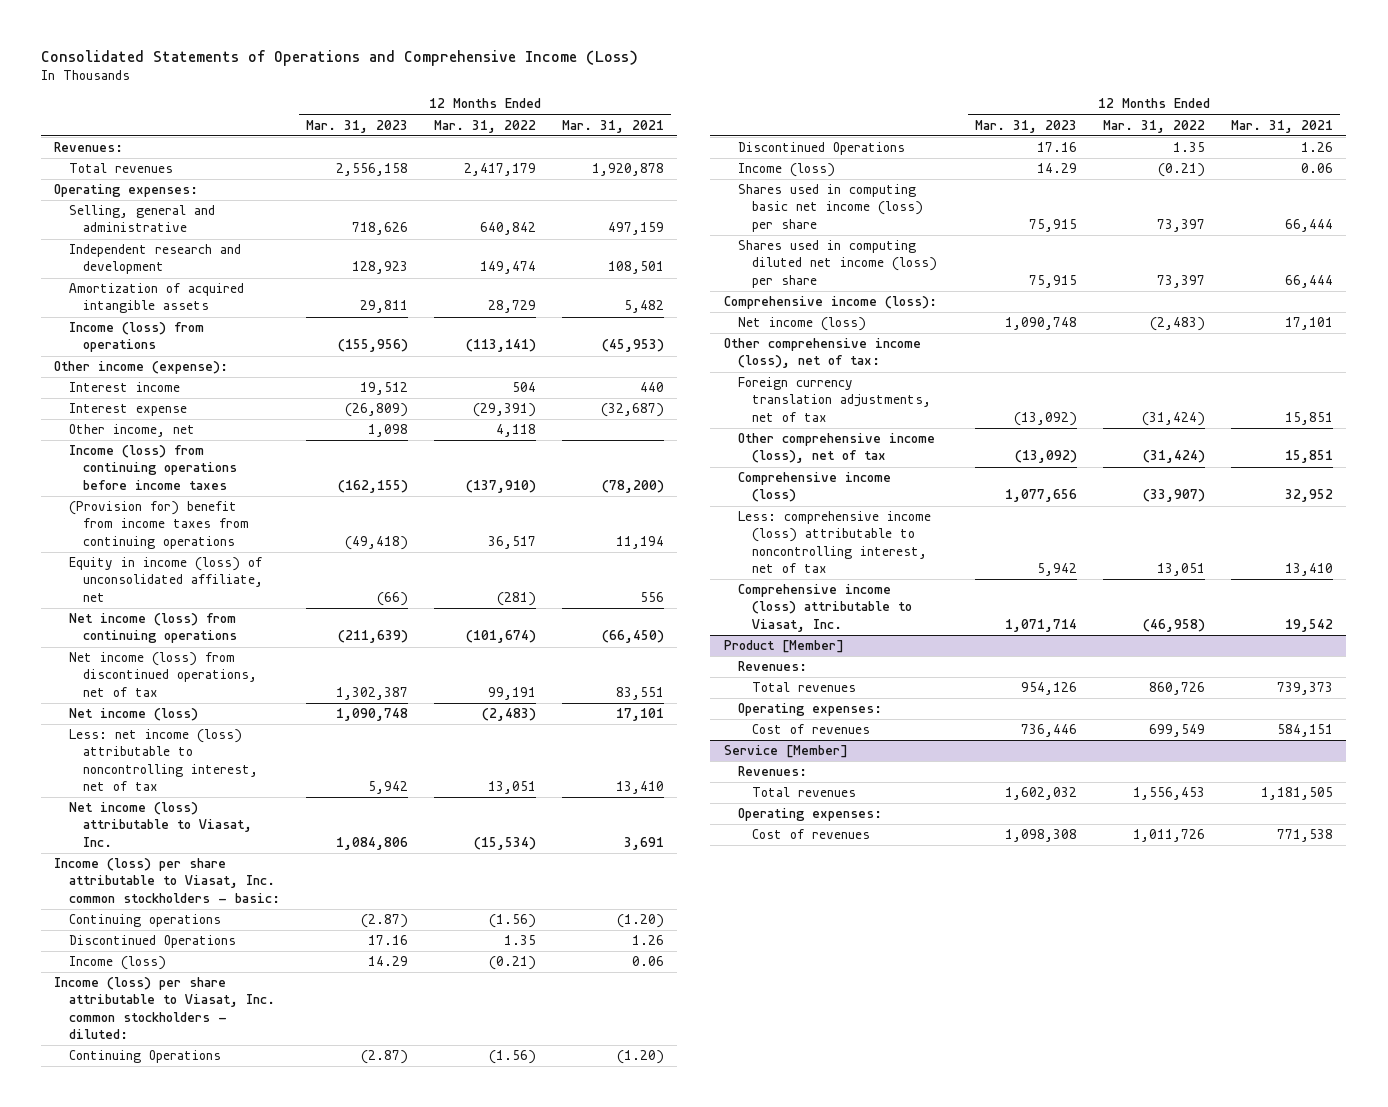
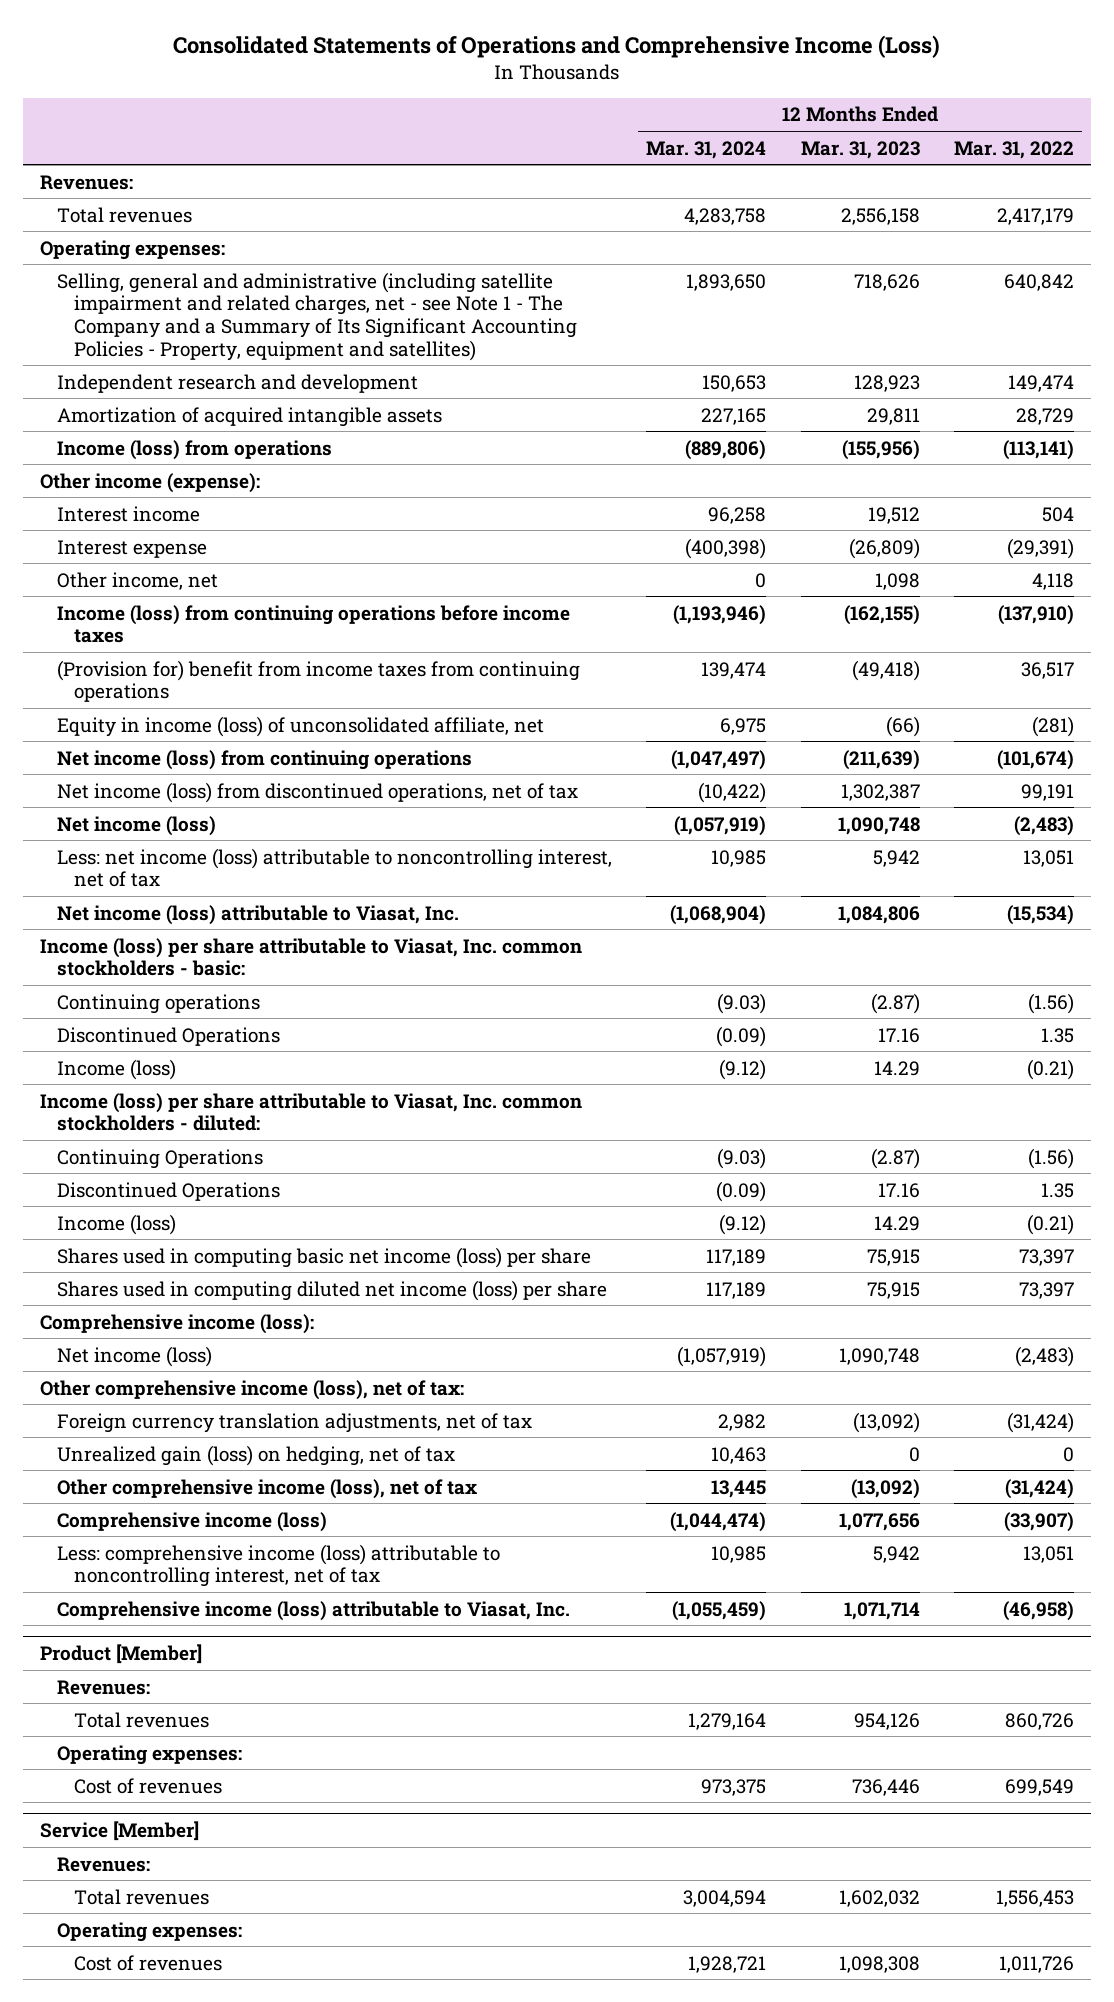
- | 12 Months Ended Mar. 31, 2023 | 12 Months Ended Mar. 31, 2022 | 12 Months Ended Mar. 31, 2021
+ | 12 Months Ended Mar. 31, 2024 | 12 Months Ended Mar. 31, 2023 | 12 Months Ended Mar. 31, 2022
- Selling, general and administrative | 718,626 | 640,842 | 497,159
+ Selling, general and administrative (including satellite impairment and related charges, net - see Note 1 - The Company and a Summary of Its Significant Accounting Policies - Property, equipment and satellites) | 1,893,650 | 718,626 | 640,842
+ Unrealized gain (loss) on hedging, net of tax | 10,463 | 0 | 0

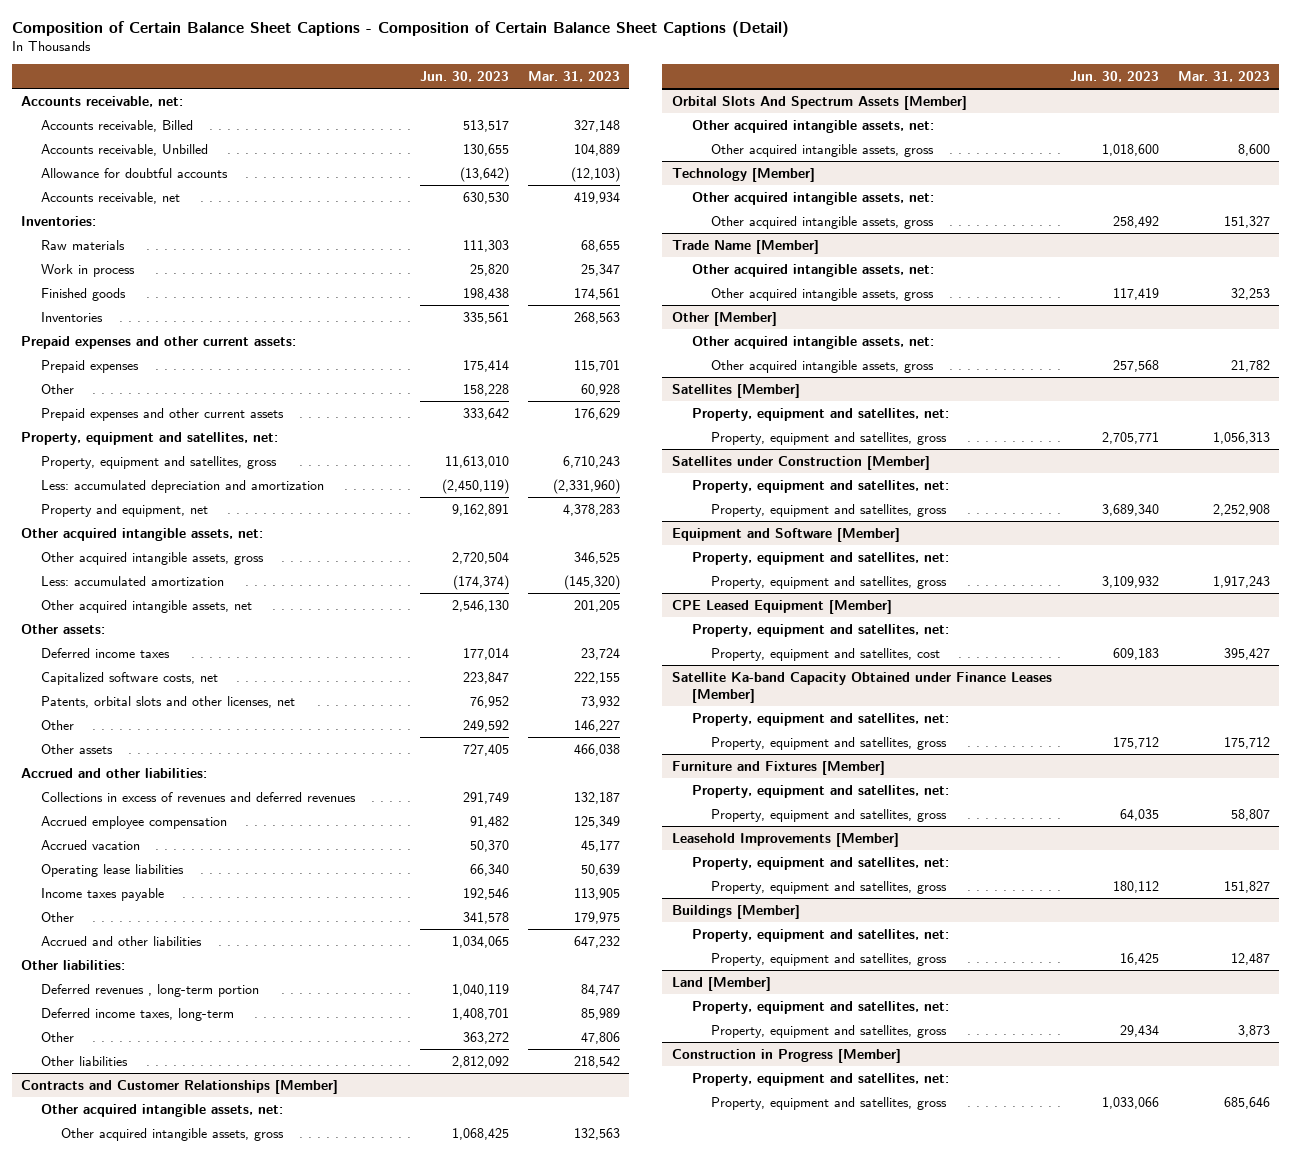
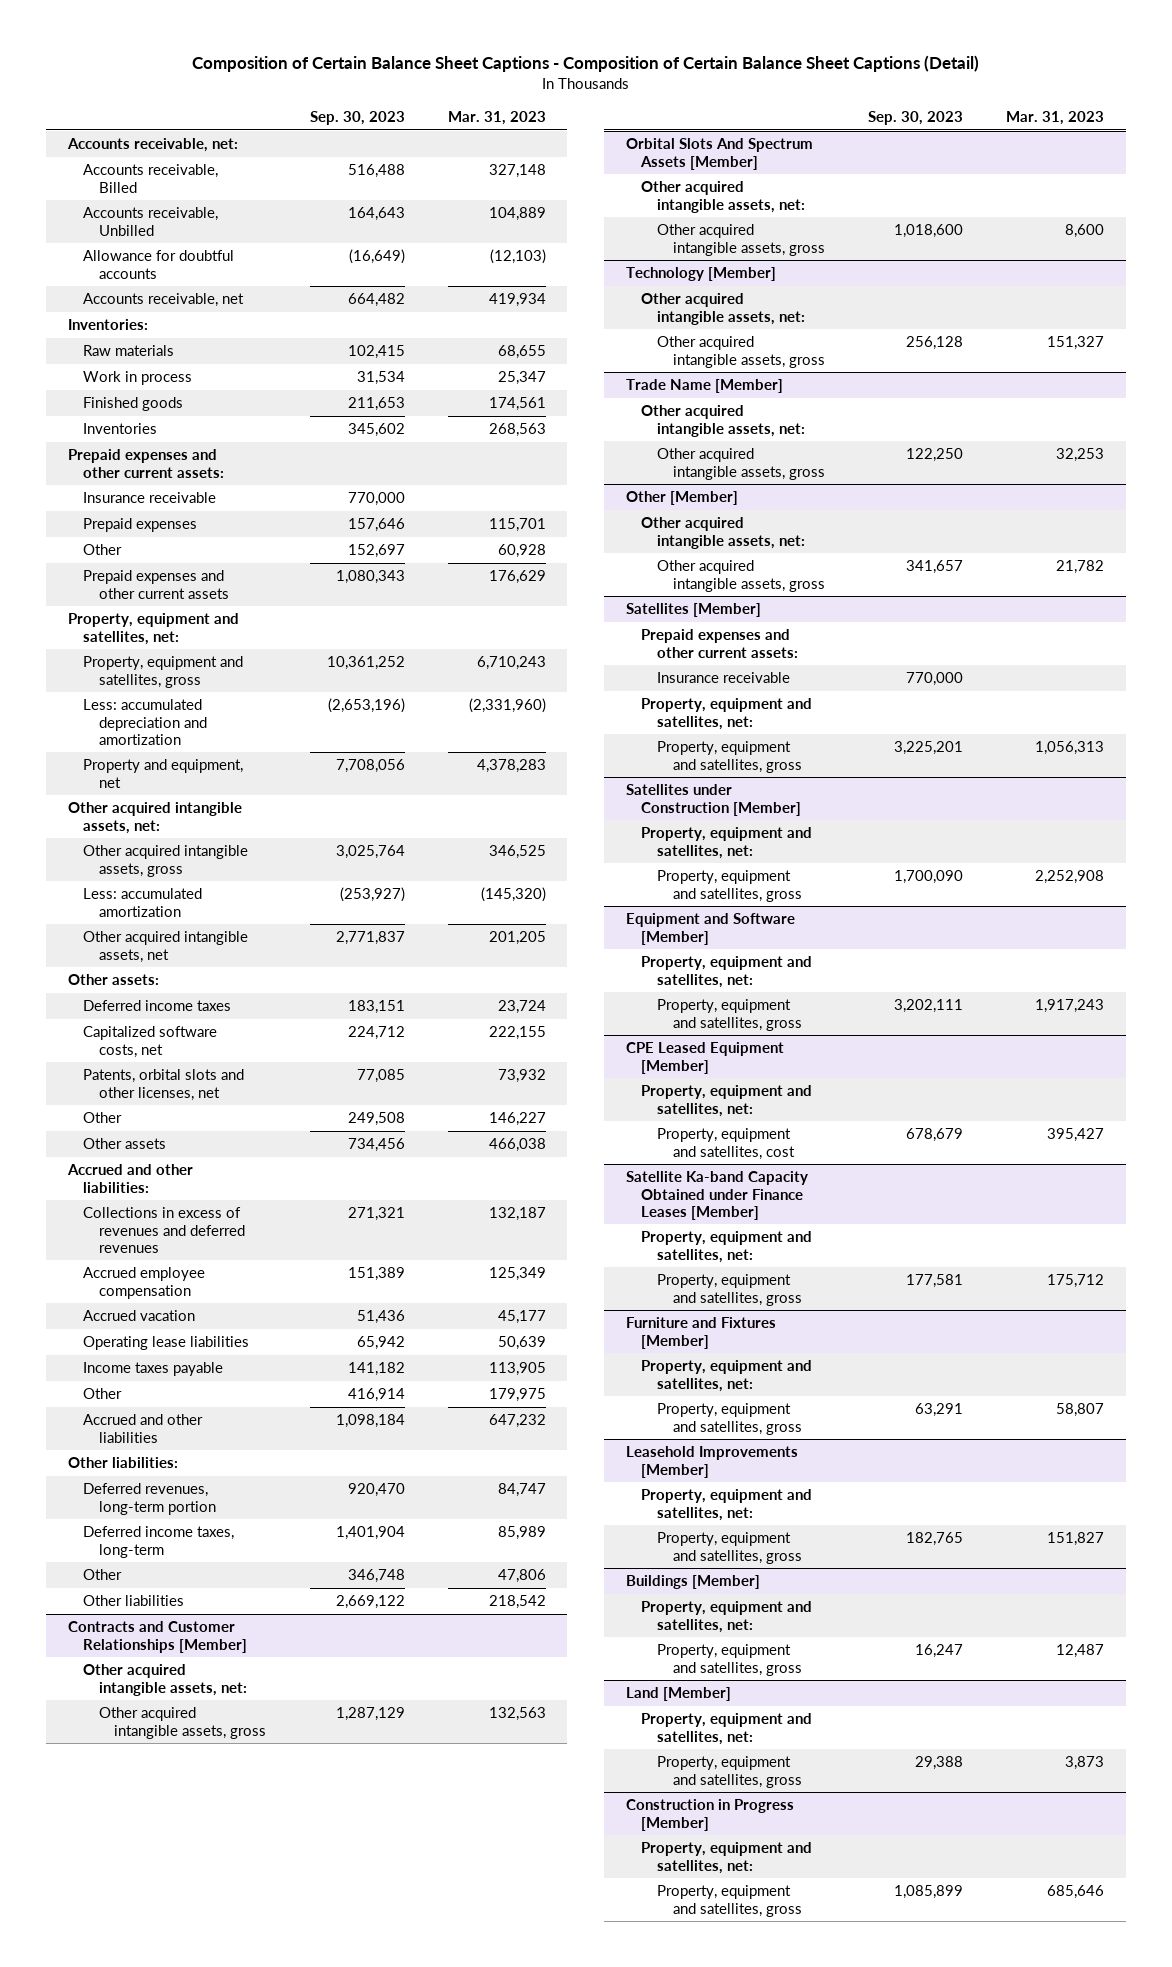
- | Jun. 30, 2023 | Mar. 31, 2023
+ | Sep. 30, 2023 | Mar. 31, 2023
+ Insurance receivable | 770,000 |
- Deferred revenues , long-term portion | 1,040,119 | 84,747
+ Deferred revenues, long-term portion | 920,470 | 84,747
@ Satellites [Member]
+ Prepaid expenses and other current assets:
+ Insurance receivable | 770,000 |

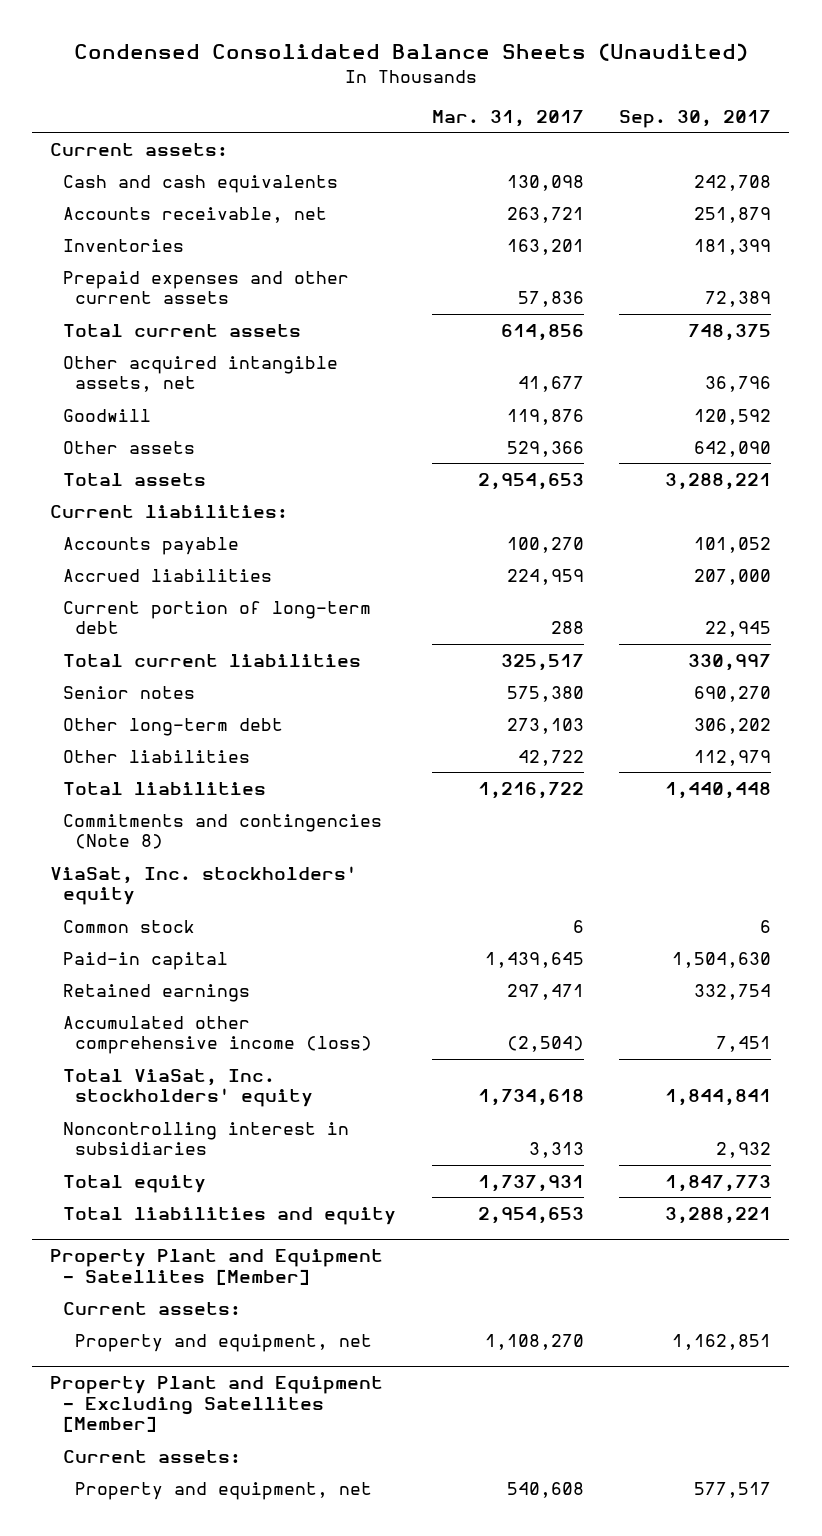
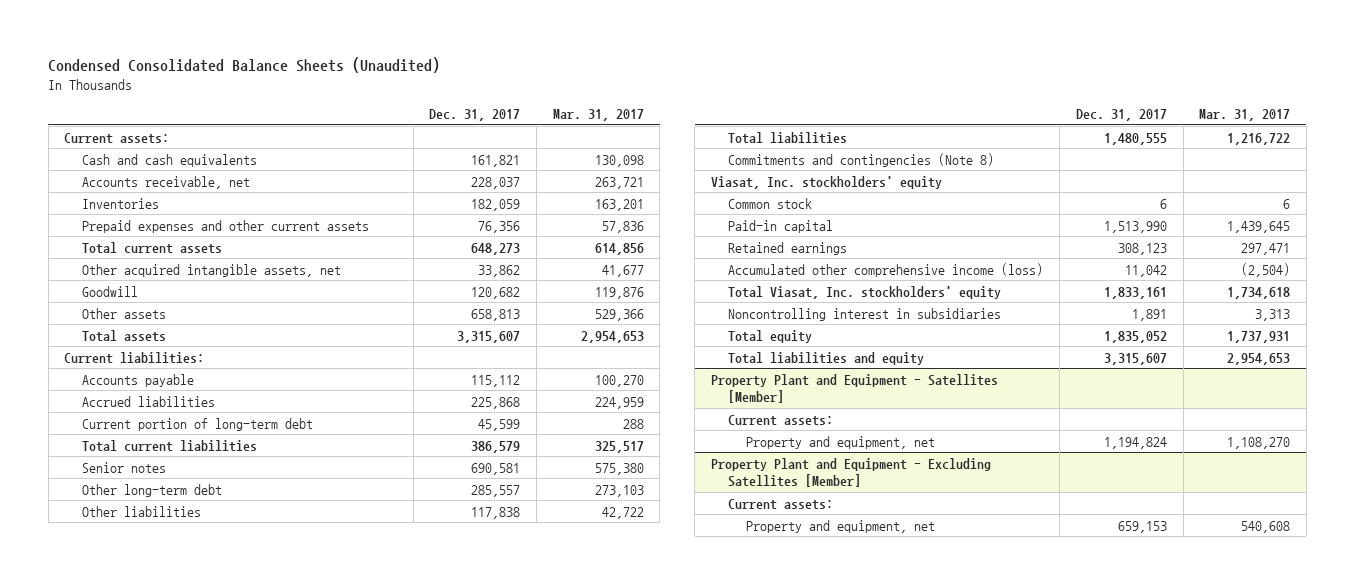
- | Mar. 31, 2017 | Sep. 30, 2017
+ | Dec. 31, 2017 | Mar. 31, 2017
- ViaSat, Inc. stockholders' equity
+ Viasat, Inc. stockholders' equity
- Total ViaSat, Inc. stockholders' equity | 1,734,618 | 1,844,841
+ Total Viasat, Inc. stockholders' equity | 1,833,161 | 1,734,618

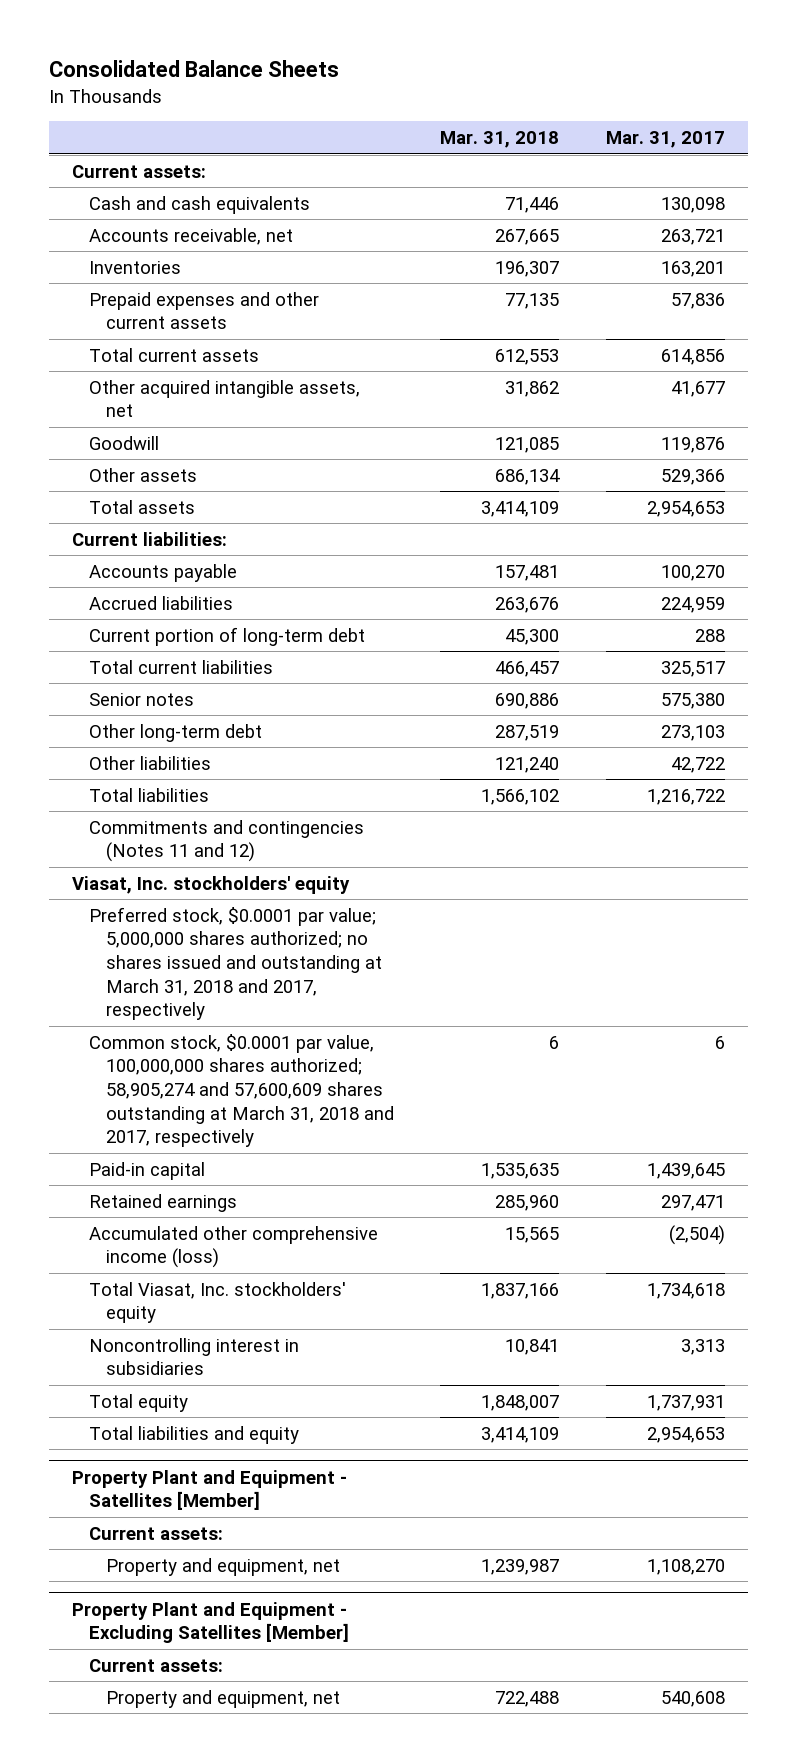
- Condensed Consolidated Balance Sheets (Unaudited)
+ Consolidated Balance Sheets
- | Dec. 31, 2017 | Mar. 31, 2017
+ | Mar. 31, 2018 | Mar. 31, 2017
- Commitments and contingencies (Note 8)
+ Commitments and contingencies (Notes 11 and 12)
- Common stock | 6 | 6
+ Preferred stock, $0.0001 par value; 5,000,000 shares authorized; no shares issued and outstanding at March 31, 2018 and 2017, respectively
+ Common stock, $0.0001 par value, 100,000,000 shares authorized; 58,905,274 and 57,600,609 shares outstanding at March 31, 2018 and 2017, respectively | 6 | 6

